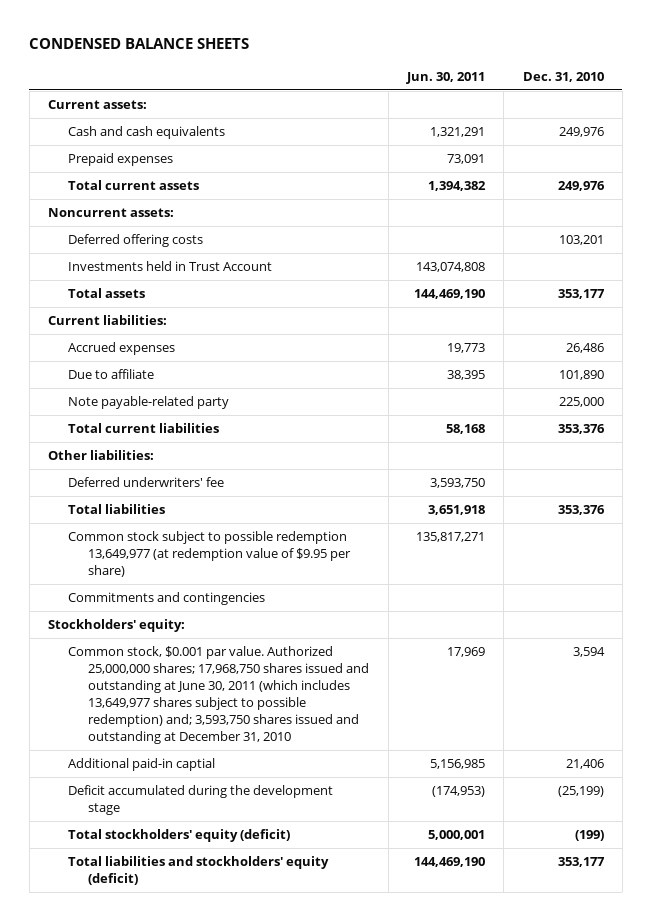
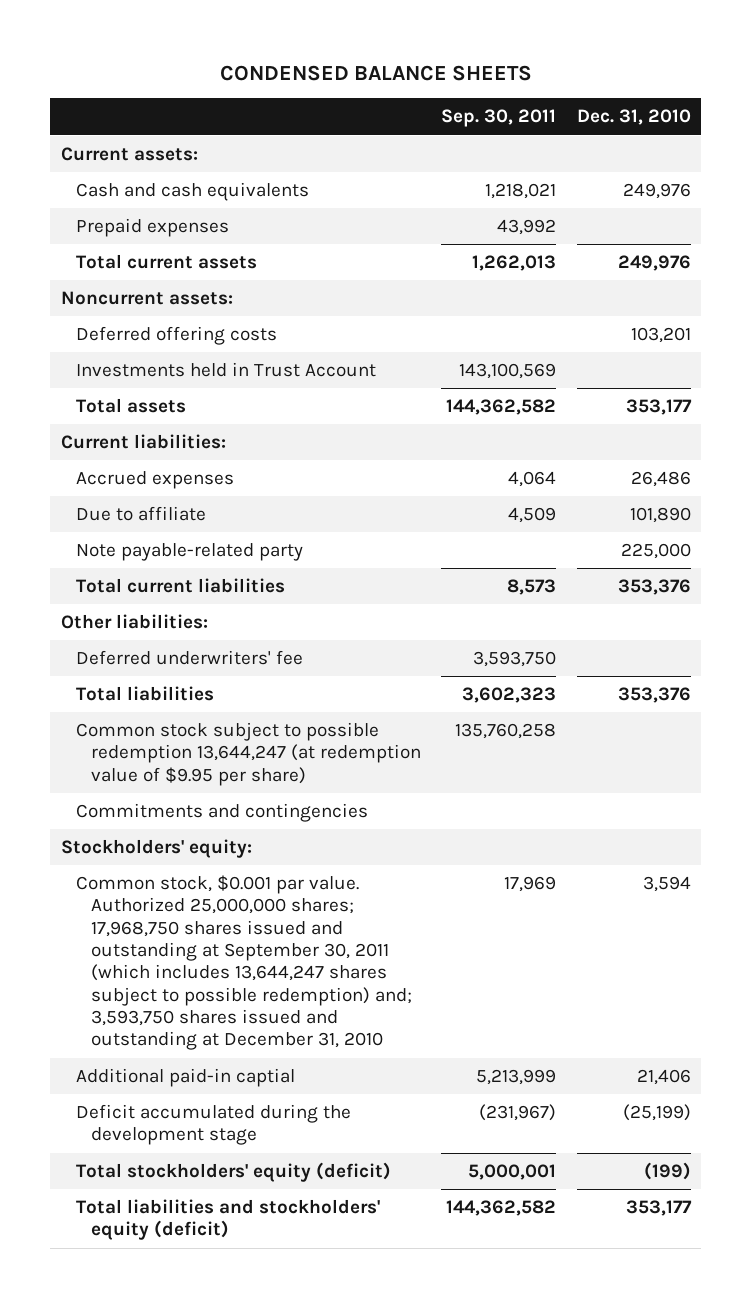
- | Jun. 30, 2011 | Dec. 31, 2010
+ | Sep. 30, 2011 | Dec. 31, 2010
- Common stock subject to possible redemption 13,649,977 (at redemption value of $9.95 per share) | 135,817,271 |
+ Common stock subject to possible redemption 13,644,247 (at redemption value of $9.95 per share) | 135,760,258 |
- Common stock, $0.001 par value. Authorized 25,000,000 shares; 17,968,750 shares issued and outstanding at June 30, 2011 (which includes 13,649,977 shares subject to possible redemption) and; 3,593,750 shares issued and outstanding at December 31, 2010 | 17,969 | 3,594
+ Common stock, $0.001 par value. Authorized 25,000,000 shares; 17,968,750 shares issued and outstanding at September 30, 2011 (which includes 13,644,247 shares subject to possible redemption) and; 3,593,750 shares issued and outstanding at December 31, 2010 | 17,969 | 3,594

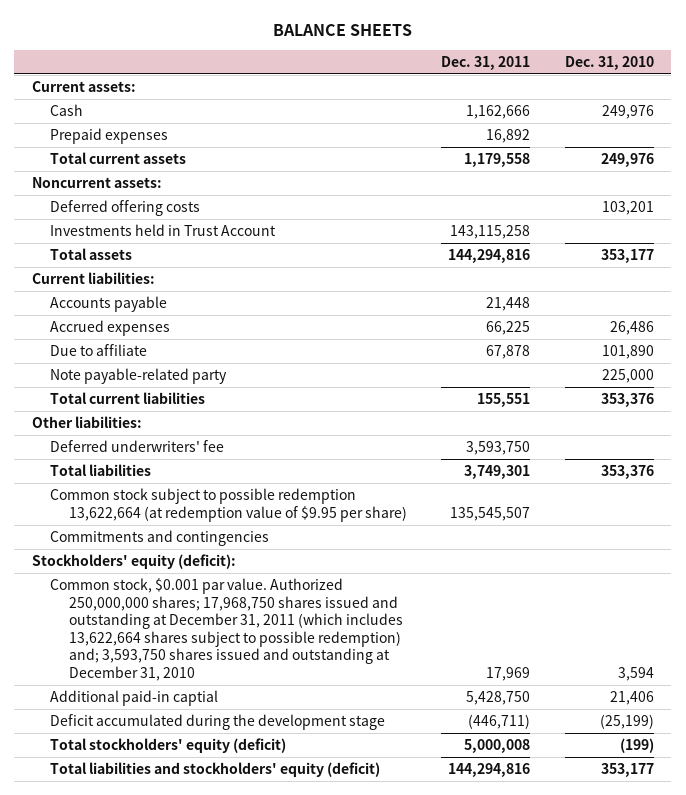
- CONDENSED BALANCE SHEETS
+ BALANCE SHEETS
- | Sep. 30, 2011 | Dec. 31, 2010
+ | Dec. 31, 2011 | Dec. 31, 2010
- Cash and cash equivalents | 1,218,021 | 249,976
+ Cash | 1,162,666 | 249,976
+ Accounts payable | 21,448 |
- Common stock subject to possible redemption 13,644,247 (at redemption value of $9.95 per share) | 135,760,258 |
+ Common stock subject to possible redemption 13,622,664 (at redemption value of $9.95 per share) | 135,545,507 |
- Stockholders' equity:
- Common stock, $0.001 par value. Authorized 25,000,000 shares; 17,968,750 shares issued and outstanding at September 30, 2011 (which includes 13,644,247 shares subject to possible redemption) and; 3,593,750 shares issued and outstanding at December 31, 2010 | 17,969 | 3,594
+ Stockholders' equity (deficit):
+ Common stock, $0.001 par value. Authorized 250,000,000 shares; 17,968,750 shares issued and outstanding at December 31, 2011 (which includes 13,622,664 shares subject to possible redemption) and; 3,593,750 shares issued and outstanding at December 31, 2010 | 17,969 | 3,594

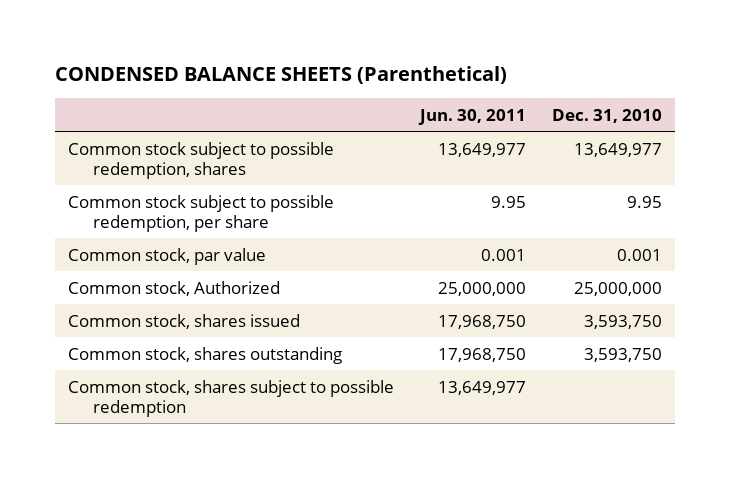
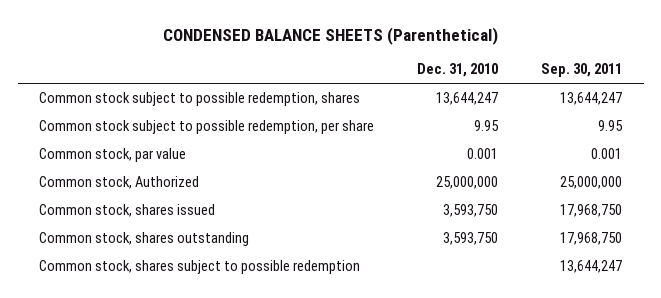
- | Jun. 30, 2011 | Dec. 31, 2010
+ | Dec. 31, 2010 | Sep. 30, 2011
- Common stock subject to possible redemption, shares | 13,649,977 | 13,649,977
+ Common stock subject to possible redemption, shares | 13,644,247 | 13,644,247

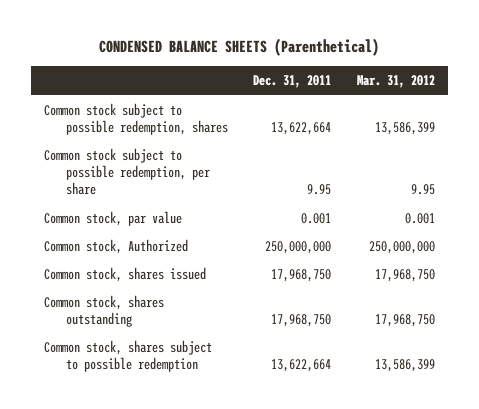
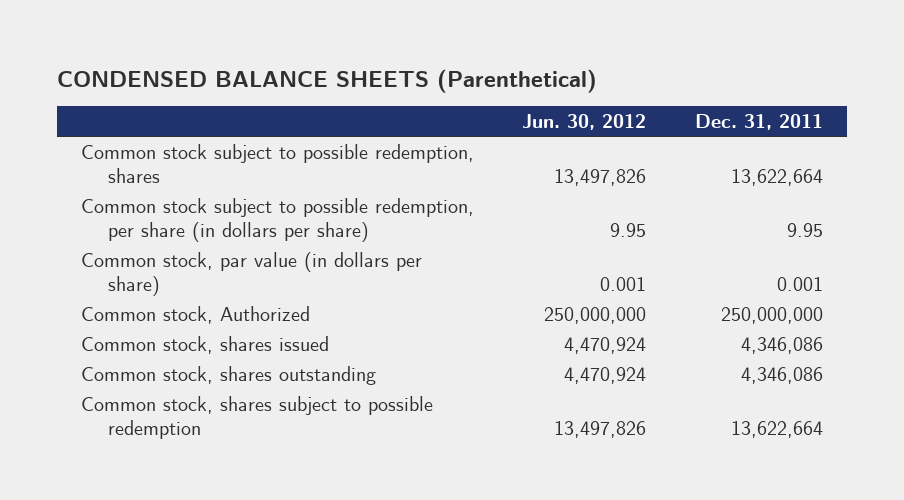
- | Dec. 31, 2011 | Mar. 31, 2012
+ | Jun. 30, 2012 | Dec. 31, 2011
- Common stock subject to possible redemption, per share | 9.95 | 9.95
- Common stock, par value | 0.001 | 0.001
+ Common stock subject to possible redemption, per share (in dollars per share) | 9.95 | 9.95
+ Common stock, par value (in dollars per share) | 0.001 | 0.001
- Common stock, shares issued | 17,968,750 | 17,968,750
- Common stock, shares outstanding | 17,968,750 | 17,968,750
+ Common stock, shares issued | 4,470,924 | 4,346,086
+ Common stock, shares outstanding | 4,470,924 | 4,346,086

